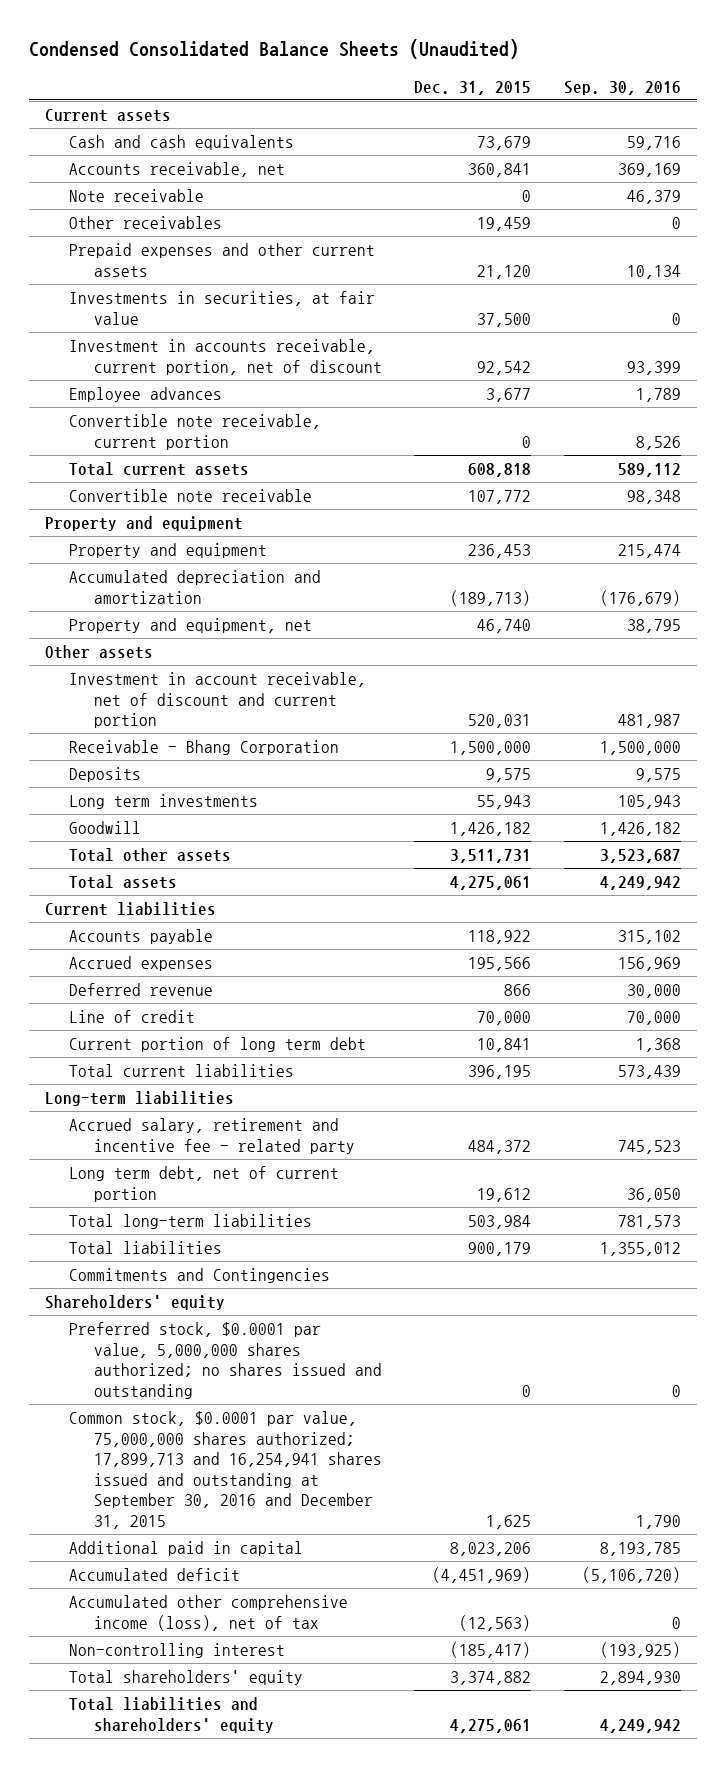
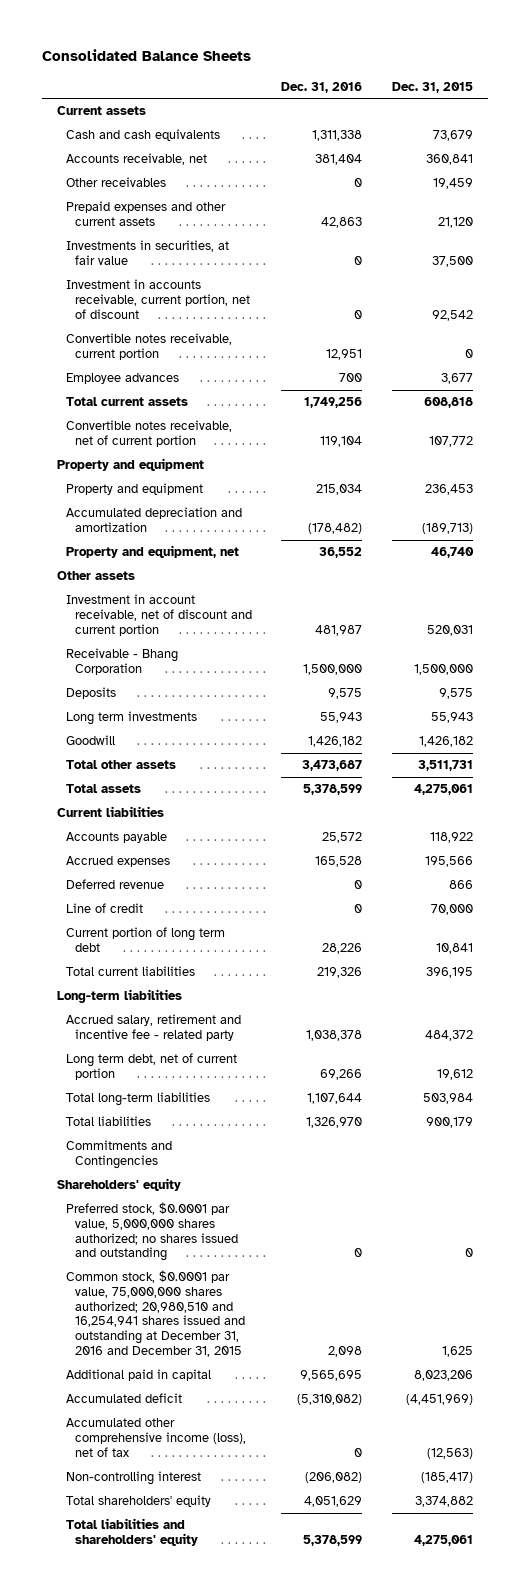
- Condensed Consolidated Balance Sheets (Unaudited)
+ Consolidated Balance Sheets
- | Dec. 31, 2015 | Sep. 30, 2016
+ | Dec. 31, 2016 | Dec. 31, 2015
- Note receivable | 0 | 46,379
+ Convertible notes receivable, current portion | 12,951 | 0
- Convertible note receivable, current portion | 0 | 8,526
- Convertible note receivable | 107,772 | 98,348
+ Convertible notes receivable, net of current portion | 119,104 | 107,772
- Common stock, $0.0001 par value, 75,000,000 shares authorized; 17,899,713 and 16,254,941 shares issued and outstanding at September 30, 2016 and December 31, 2015 | 1,625 | 1,790
+ Common stock, $0.0001 par value, 75,000,000 shares authorized; 20,980,510 and 16,254,941 shares issued and outstanding at December 31, 2016 and December 31, 2015 | 2,098 | 1,625

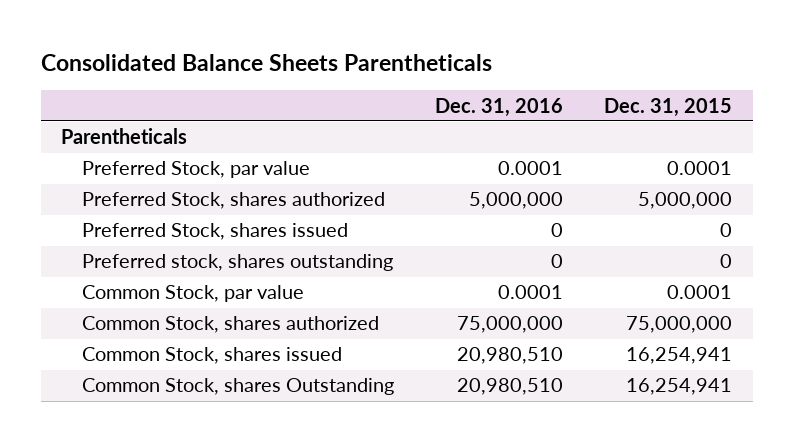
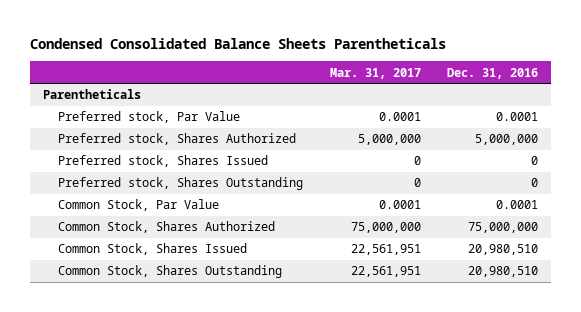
- Consolidated Balance Sheets Parentheticals
+ Condensed Consolidated Balance Sheets Parentheticals
- | Dec. 31, 2016 | Dec. 31, 2015
+ | Mar. 31, 2017 | Dec. 31, 2016
- Preferred Stock, par value | 0.0001 | 0.0001
- Preferred Stock, shares authorized | 5,000,000 | 5,000,000
- Preferred Stock, shares issued | 0 | 0
- Preferred stock, shares outstanding | 0 | 0
- Common Stock, par value | 0.0001 | 0.0001
- Common Stock, shares authorized | 75,000,000 | 75,000,000
- Common Stock, shares issued | 20,980,510 | 16,254,941
- Common Stock, shares Outstanding | 20,980,510 | 16,254,941
+ Preferred stock, Par Value | 0.0001 | 0.0001
+ Preferred stock, Shares Authorized | 5,000,000 | 5,000,000
+ Preferred stock, Shares Issued | 0 | 0
+ Preferred stock, Shares Outstanding | 0 | 0
+ Common Stock, Par Value | 0.0001 | 0.0001
+ Common Stock, Shares Authorized | 75,000,000 | 75,000,000
+ Common Stock, Shares Issued | 22,561,951 | 20,980,510
+ Common Stock, Shares Outstanding | 22,561,951 | 20,980,510

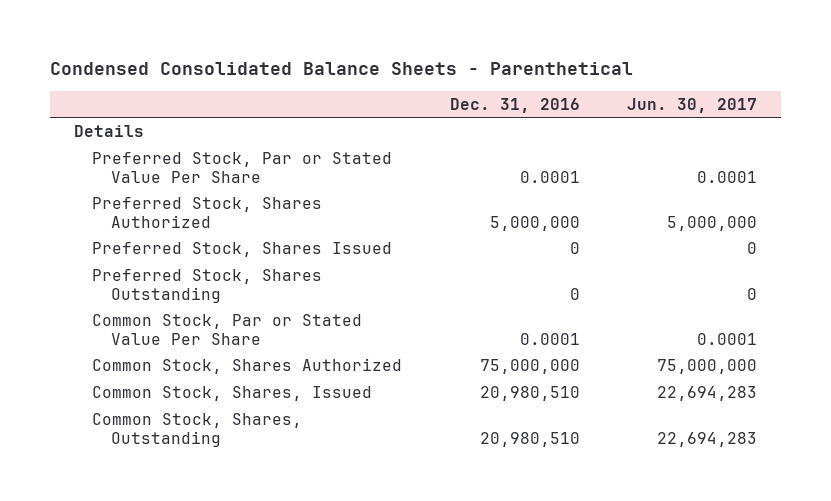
- Condensed Consolidated Balance Sheets Parentheticals
+ Condensed Consolidated Balance Sheets - Parenthetical
- | Mar. 31, 2017 | Dec. 31, 2016
+ | Dec. 31, 2016 | Jun. 30, 2017
- Parentheticals
- Preferred stock, Par Value | 0.0001 | 0.0001
- Preferred stock, Shares Authorized | 5,000,000 | 5,000,000
- Preferred stock, Shares Issued | 0 | 0
- Preferred stock, Shares Outstanding | 0 | 0
- Common Stock, Par Value | 0.0001 | 0.0001
+ Details
+ Preferred Stock, Par or Stated Value Per Share | 0.0001 | 0.0001
+ Preferred Stock, Shares Authorized | 5,000,000 | 5,000,000
+ Preferred Stock, Shares Issued | 0 | 0
+ Preferred Stock, Shares Outstanding | 0 | 0
+ Common Stock, Par or Stated Value Per Share | 0.0001 | 0.0001
- Common Stock, Shares Issued | 22,561,951 | 20,980,510
- Common Stock, Shares Outstanding | 22,561,951 | 20,980,510
+ Common Stock, Shares, Issued | 20,980,510 | 22,694,283
+ Common Stock, Shares, Outstanding | 20,980,510 | 22,694,283

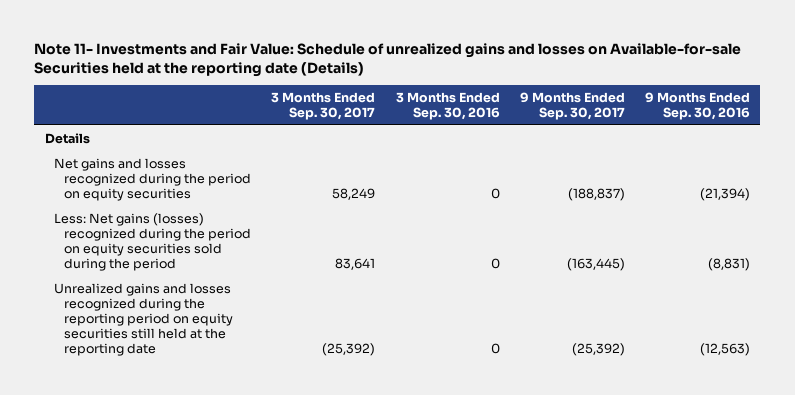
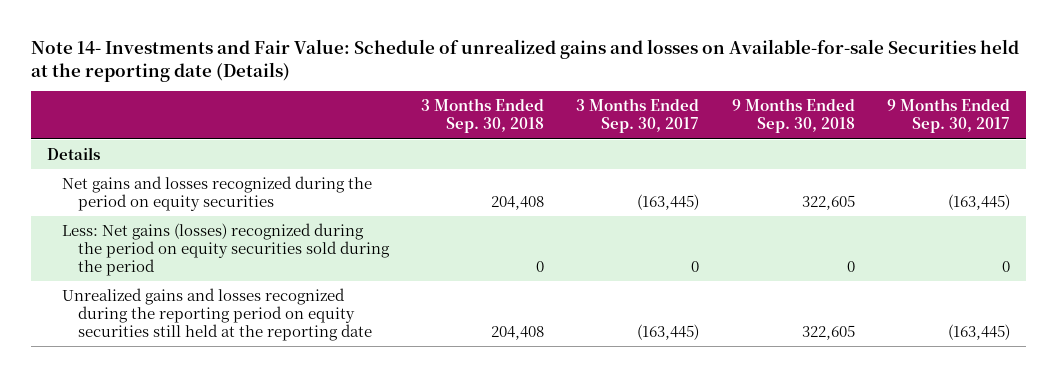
- Note 11- Investments and Fair Value: Schedule of unrealized gains and losses on Available-for-sale Securities held at the reporting date (Details)
+ Note 14- Investments and Fair Value: Schedule of unrealized gains and losses on Available-for-sale Securities held at the reporting date (Details)
- | 3 Months Ended Sep. 30, 2017 | 3 Months Ended Sep. 30, 2016 | 9 Months Ended Sep. 30, 2017 | 9 Months Ended Sep. 30, 2016
+ | 3 Months Ended Sep. 30, 2018 | 3 Months Ended Sep. 30, 2017 | 9 Months Ended Sep. 30, 2018 | 9 Months Ended Sep. 30, 2017
- Net gains and losses recognized during the period on equity securities | 58,249 | 0 | (188,837) | (21,394)
- Less: Net gains (losses) recognized during the period on equity securities sold during the period | 83,641 | 0 | (163,445) | (8,831)
- Unrealized gains and losses recognized during the reporting period on equity securities still held at the reporting date | (25,392) | 0 | (25,392) | (12,563)
+ Net gains and losses recognized during the period on equity securities | 204,408 | (163,445) | 322,605 | (163,445)
+ Less: Net gains (losses) recognized during the period on equity securities sold during the period | 0 | 0 | 0 | 0
+ Unrealized gains and losses recognized during the reporting period on equity securities still held at the reporting date | 204,408 | (163,445) | 322,605 | (163,445)

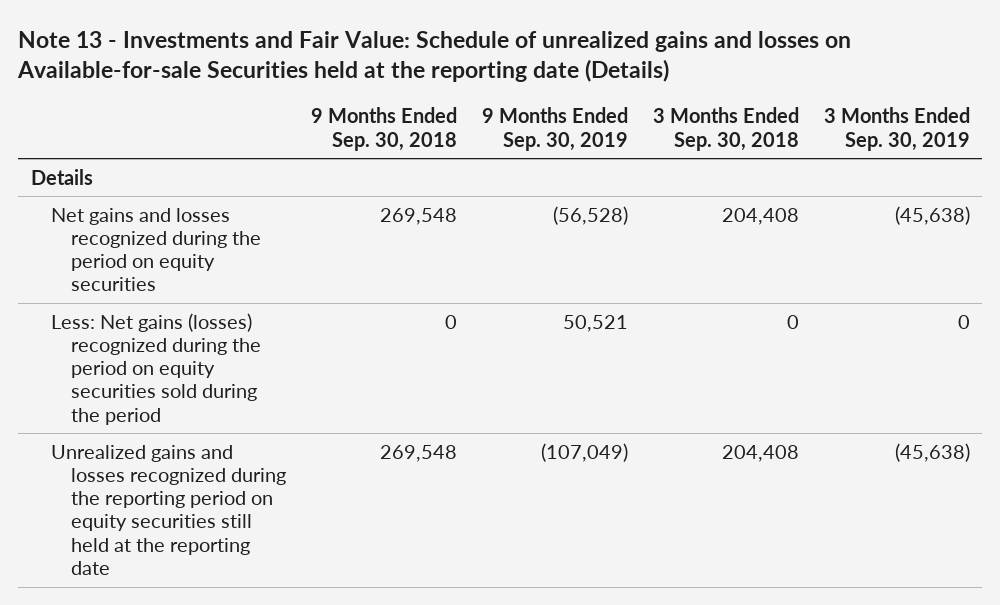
- Note 14- Investments and Fair Value: Schedule of unrealized gains and losses on Available-for-sale Securities held at the reporting date (Details)
+ Note 13 - Investments and Fair Value: Schedule of unrealized gains and losses on Available-for-sale Securities held at the reporting date (Details)
- | 3 Months Ended Sep. 30, 2018 | 3 Months Ended Sep. 30, 2017 | 9 Months Ended Sep. 30, 2018 | 9 Months Ended Sep. 30, 2017
+ | 9 Months Ended Sep. 30, 2018 | 9 Months Ended Sep. 30, 2019 | 3 Months Ended Sep. 30, 2018 | 3 Months Ended Sep. 30, 2019
- Net gains and losses recognized during the period on equity securities | 204,408 | (163,445) | 322,605 | (163,445)
+ Net gains and losses recognized during the period on equity securities | 269,548 | (56,528) | 204,408 | (45,638)
- Unrealized gains and losses recognized during the reporting period on equity securities still held at the reporting date | 204,408 | (163,445) | 322,605 | (163,445)
+ Unrealized gains and losses recognized during the reporting period on equity securities still held at the reporting date | 269,548 | (107,049) | 204,408 | (45,638)

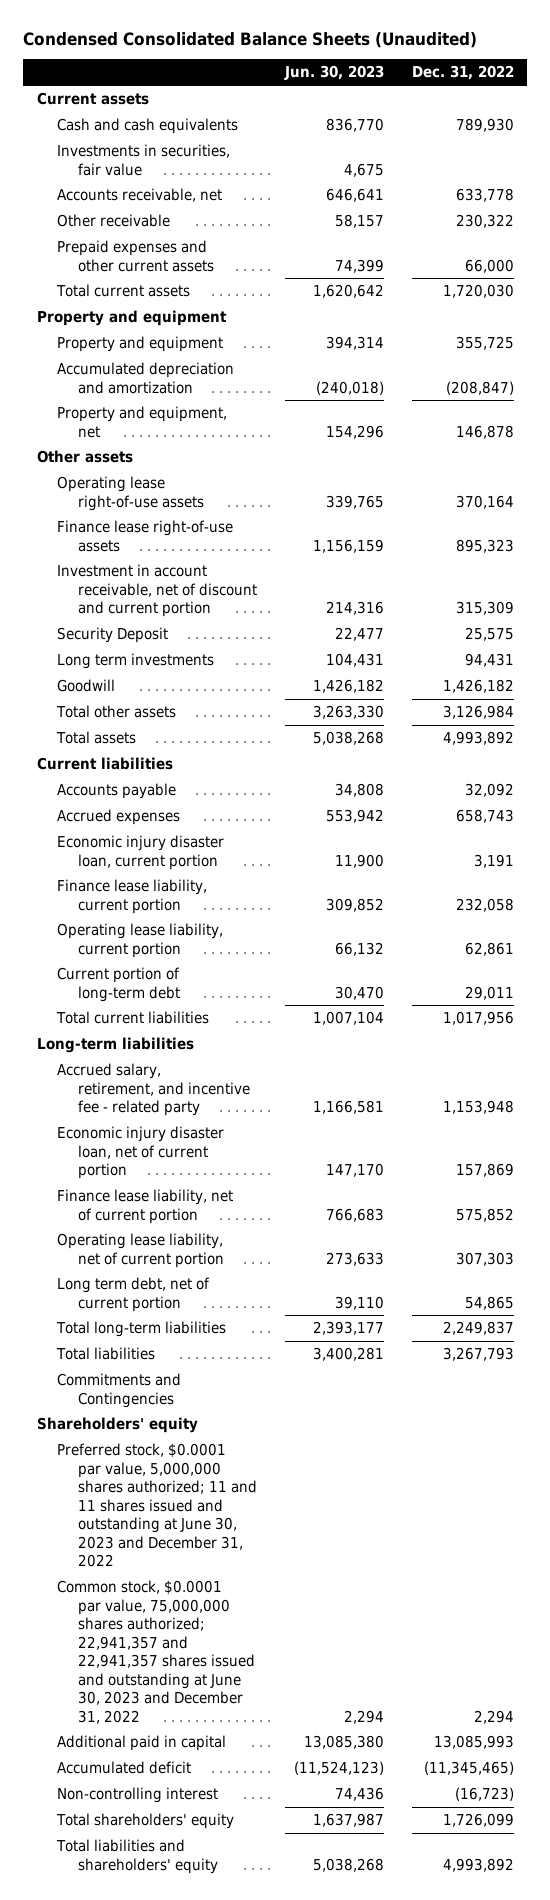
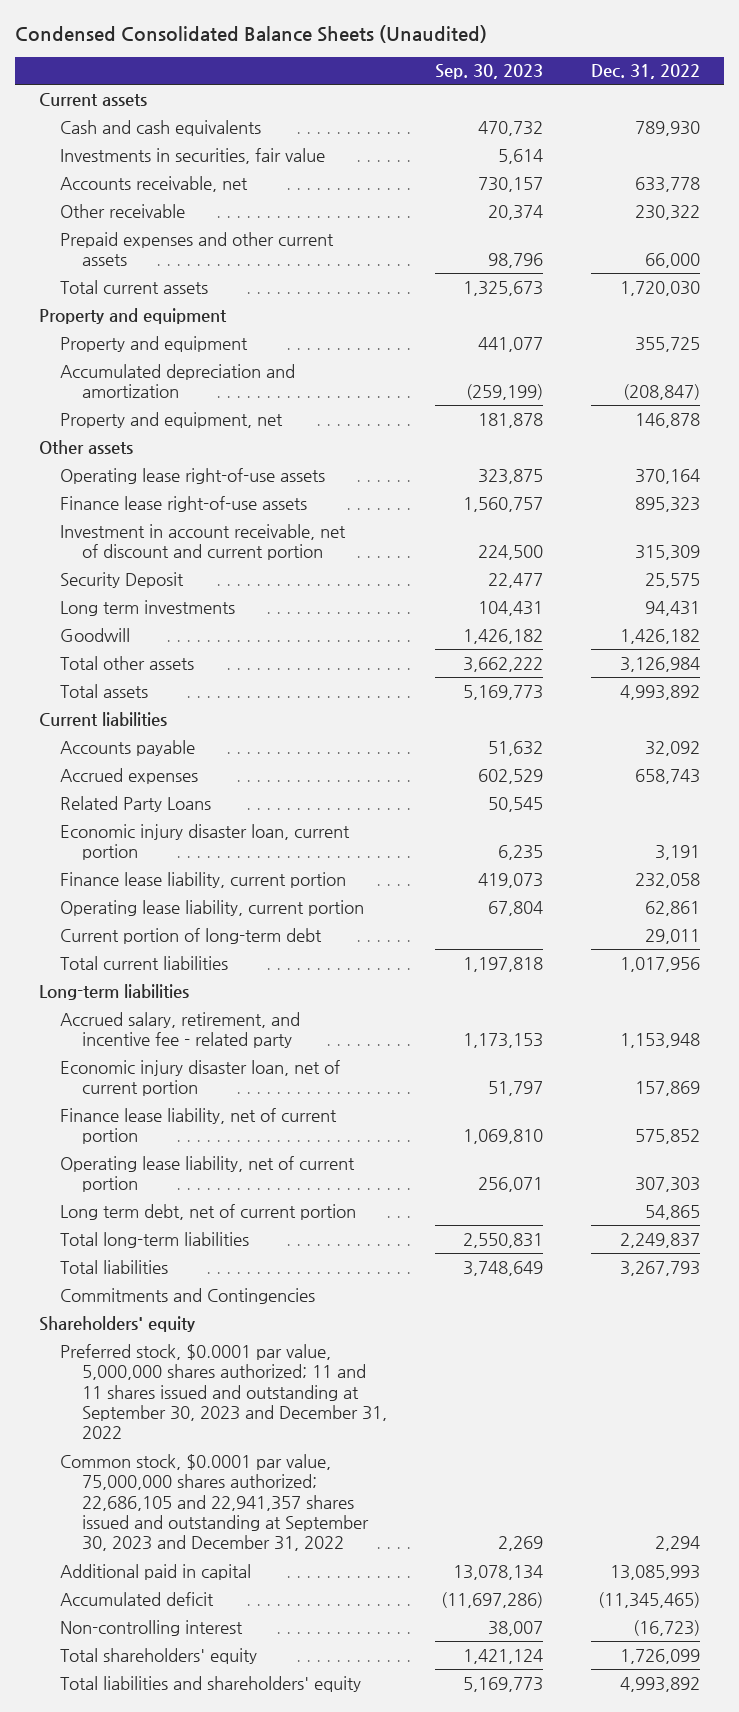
- | Jun. 30, 2023 | Dec. 31, 2022
+ | Sep. 30, 2023 | Dec. 31, 2022
+ Related Party Loans | 50,545 |
- Preferred stock, $0.0001 par value, 5,000,000 shares authorized; 11 and 11 shares issued and outstanding at June 30, 2023 and December 31, 2022
- Common stock, $0.0001 par value, 75,000,000 shares authorized; 22,941,357 and 22,941,357 shares issued and outstanding at June 30, 2023 and December 31, 2022 | 2,294 | 2,294
+ Preferred stock, $0.0001 par value, 5,000,000 shares authorized; 11 and 11 shares issued and outstanding at September 30, 2023 and December 31, 2022
+ Common stock, $0.0001 par value, 75,000,000 shares authorized; 22,686,105 and 22,941,357 shares issued and outstanding at September 30, 2023 and December 31, 2022 | 2,269 | 2,294

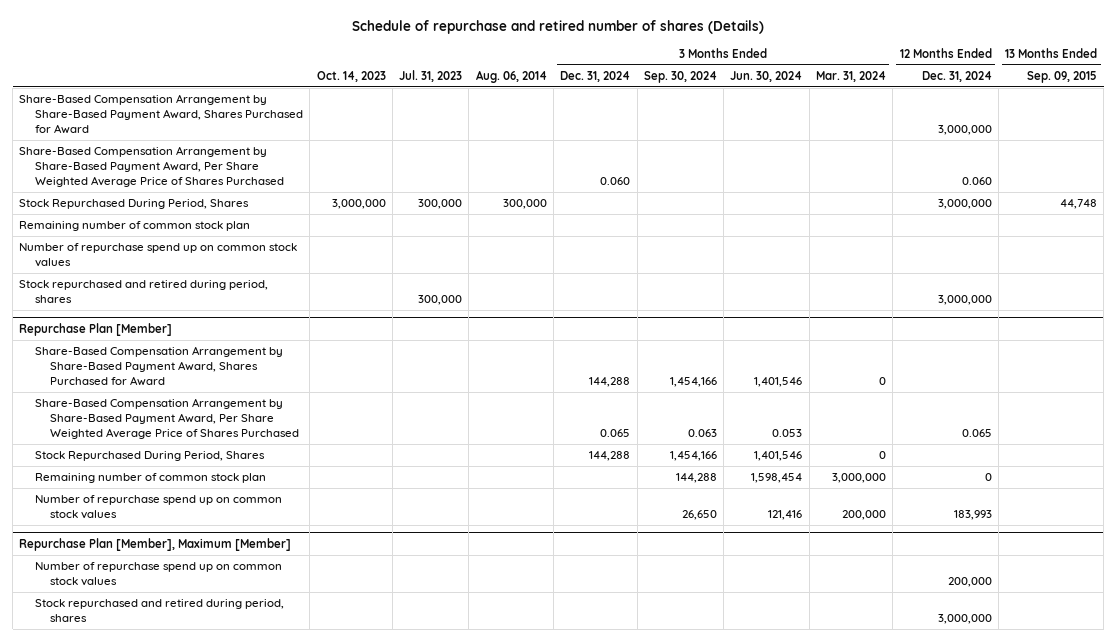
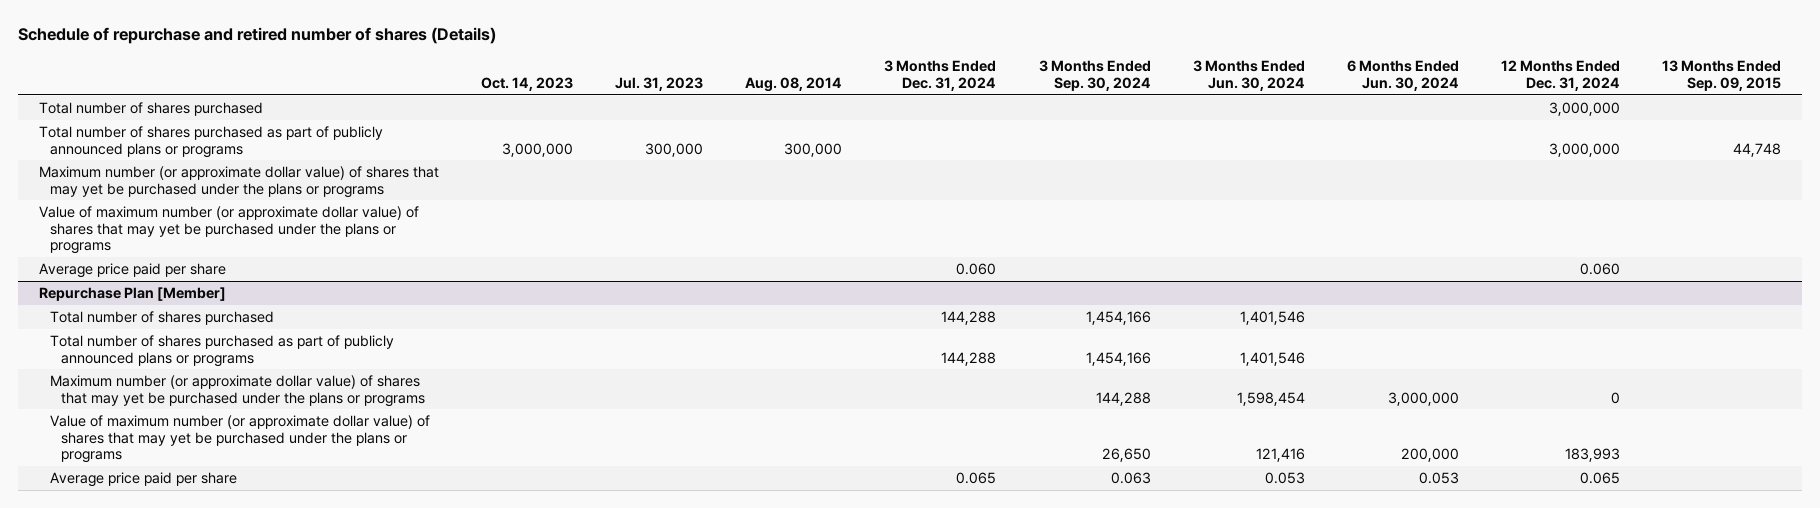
- | Oct. 14, 2023 | Jul. 31, 2023 | Aug. 06, 2014 | 3 Months Ended Dec. 31, 2024 | 3 Months Ended Sep. 30, 2024 | 3 Months Ended Jun. 30, 2024 | 3 Months Ended Mar. 31, 2024 | 12 Months Ended Dec. 31, 2024 | 13 Months Ended Sep. 09, 2015
+ | Oct. 14, 2023 | Jul. 31, 2023 | Aug. 08, 2014 | 3 Months Ended Dec. 31, 2024 | 3 Months Ended Sep. 30, 2024 | 3 Months Ended Jun. 30, 2024 | 6 Months Ended Jun. 30, 2024 | 12 Months Ended Dec. 31, 2024 | 13 Months Ended Sep. 09, 2015
- Share-Based Compensation Arrangement by Share-Based Payment Award, Shares Purchased for Award | | | | | | | | 3,000,000 |
- Share-Based Compensation Arrangement by Share-Based Payment Award, Per Share Weighted Average Price of Shares Purchased | | | | 0.060 | | | | 0.060 |
- Stock Repurchased During Period, Shares | 3,000,000 | 300,000 | 300,000 | | | | | 3,000,000 | 44,748
- Remaining number of common stock plan
- Number of repurchase spend up on common stock values
- Stock repurchased and retired during period, shares | | 300,000 | | | | | | 3,000,000 |
+ Total number of shares purchased | | | | | | | | 3,000,000 |
+ Total number of shares purchased as part of publicly announced plans or programs | 3,000,000 | 300,000 | 300,000 | | | | | 3,000,000 | 44,748
+ Maximum number (or approximate dollar value) of shares that may yet be purchased under the plans or programs
+ Value of maximum number (or approximate dollar value) of shares that may yet be purchased under the plans or programs
+ Average price paid per share | | | | 0.060 | | | | 0.060 |
@ Repurchase Plan [Member]
- Share-Based Compensation Arrangement by Share-Based Payment Award, Shares Purchased for Award | | | | 144,288 | 1,454,166 | 1,401,546 | 0 | |
- Share-Based Compensation Arrangement by Share-Based Payment Award, Per Share Weighted Average Price of Shares Purchased | | | | 0.065 | 0.063 | 0.053 | | 0.065 |
- Stock Repurchased During Period, Shares | | | | 144,288 | 1,454,166 | 1,401,546 | 0 | |
- Remaining number of common stock plan | | | | | 144,288 | 1,598,454 | 3,000,000 | 0 |
- Number of repurchase spend up on common stock values | | | | | 26,650 | 121,416 | 200,000 | 183,993 |
- Repurchase Plan [Member], Maximum [Member]
- Number of repurchase spend up on common stock values | | | | | | | | 200,000 |
- Stock repurchased and retired during period, shares | | | | | | | | 3,000,000 |
@ Repurchase Plan [Member]
+ Total number of shares purchased | | | | 144,288 | 1,454,166 | 1,401,546 | | |
+ Total number of shares purchased as part of publicly announced plans or programs | | | | 144,288 | 1,454,166 | 1,401,546 | | |
+ Maximum number (or approximate dollar value) of shares that may yet be purchased under the plans or programs | | | | | 144,288 | 1,598,454 | 3,000,000 | 0 |
+ Value of maximum number (or approximate dollar value) of shares that may yet be purchased under the plans or programs | | | | | 26,650 | 121,416 | 200,000 | 183,993 |
+ Average price paid per share | | | | 0.065 | 0.063 | 0.053 | 0.053 | 0.065 |

